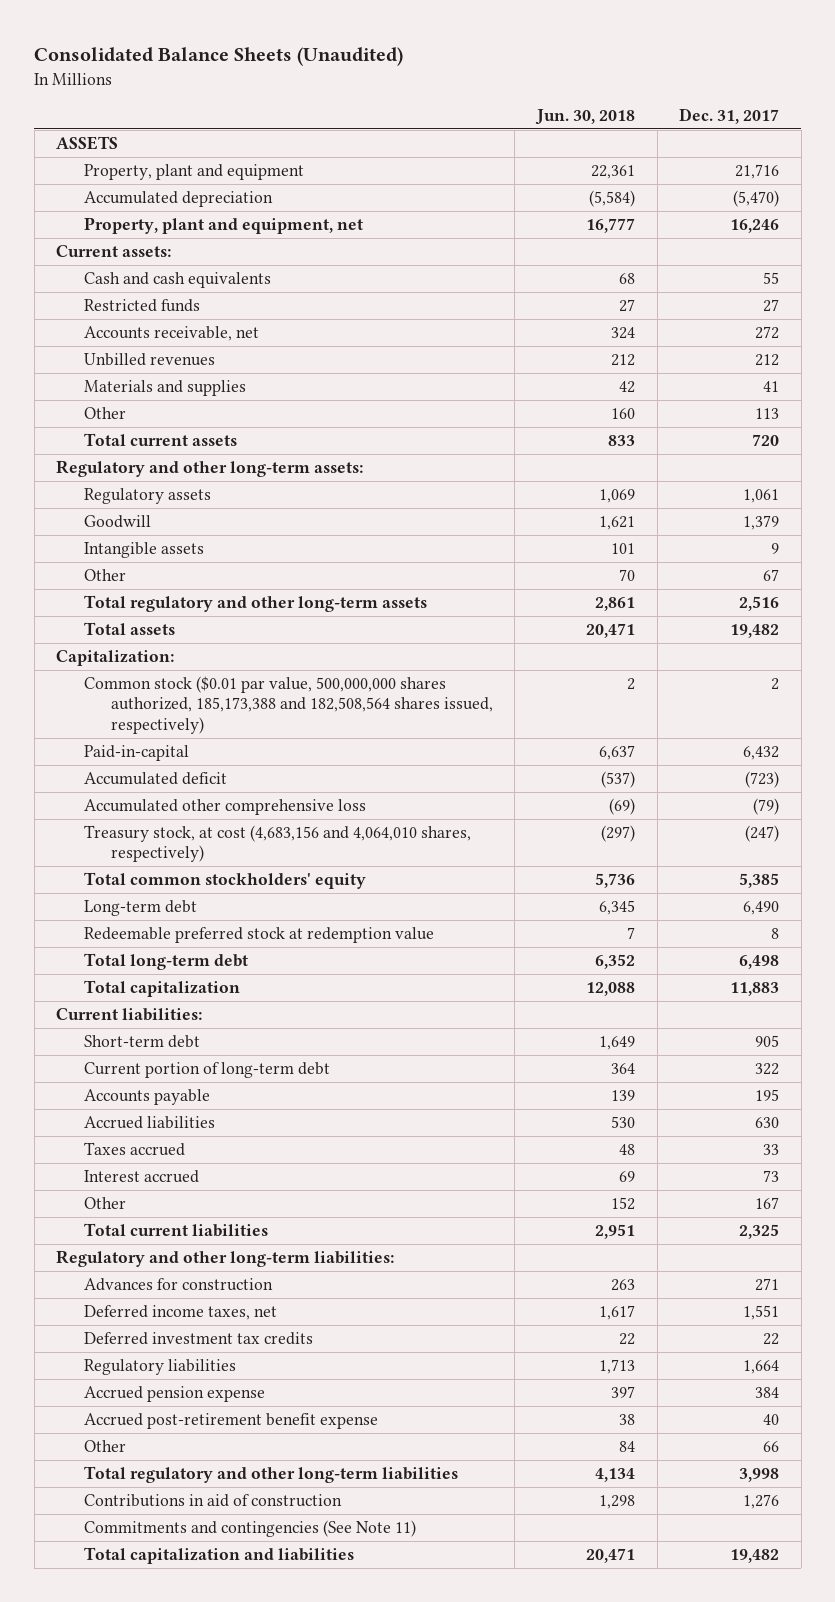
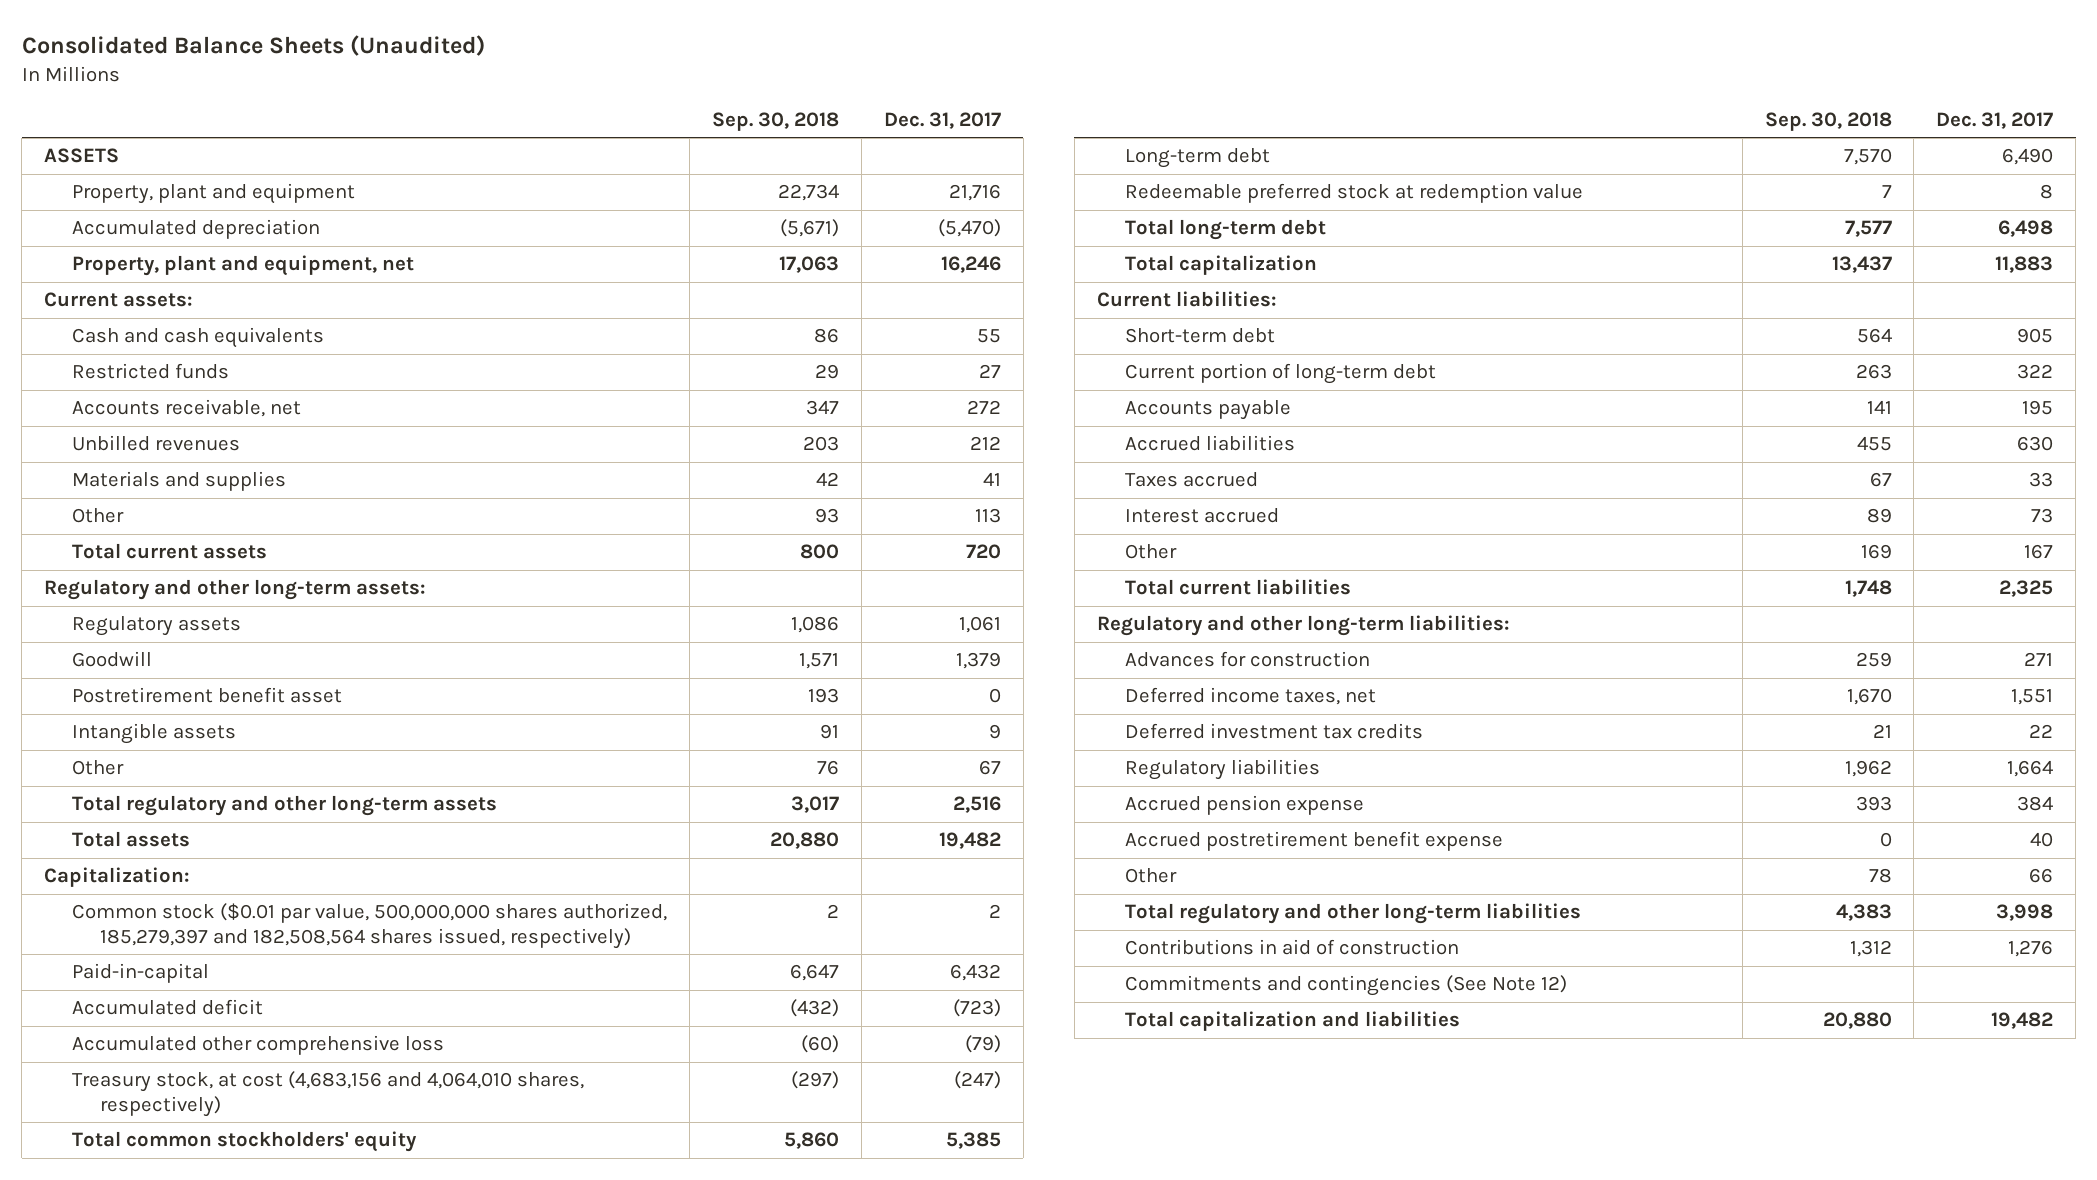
- | Jun. 30, 2018 | Dec. 31, 2017
+ | Sep. 30, 2018 | Dec. 31, 2017
+ Postretirement benefit asset | 193 | 0
- Common stock ($0.01 par value, 500,000,000 shares authorized, 185,173,388 and 182,508,564 shares issued, respectively) | 2 | 2
+ Common stock ($0.01 par value, 500,000,000 shares authorized, 185,279,397 and 182,508,564 shares issued, respectively) | 2 | 2
- Accrued post-retirement benefit expense | 38 | 40
+ Accrued postretirement benefit expense | 0 | 40
- Commitments and contingencies (See Note 11)
+ Commitments and contingencies (See Note 12)

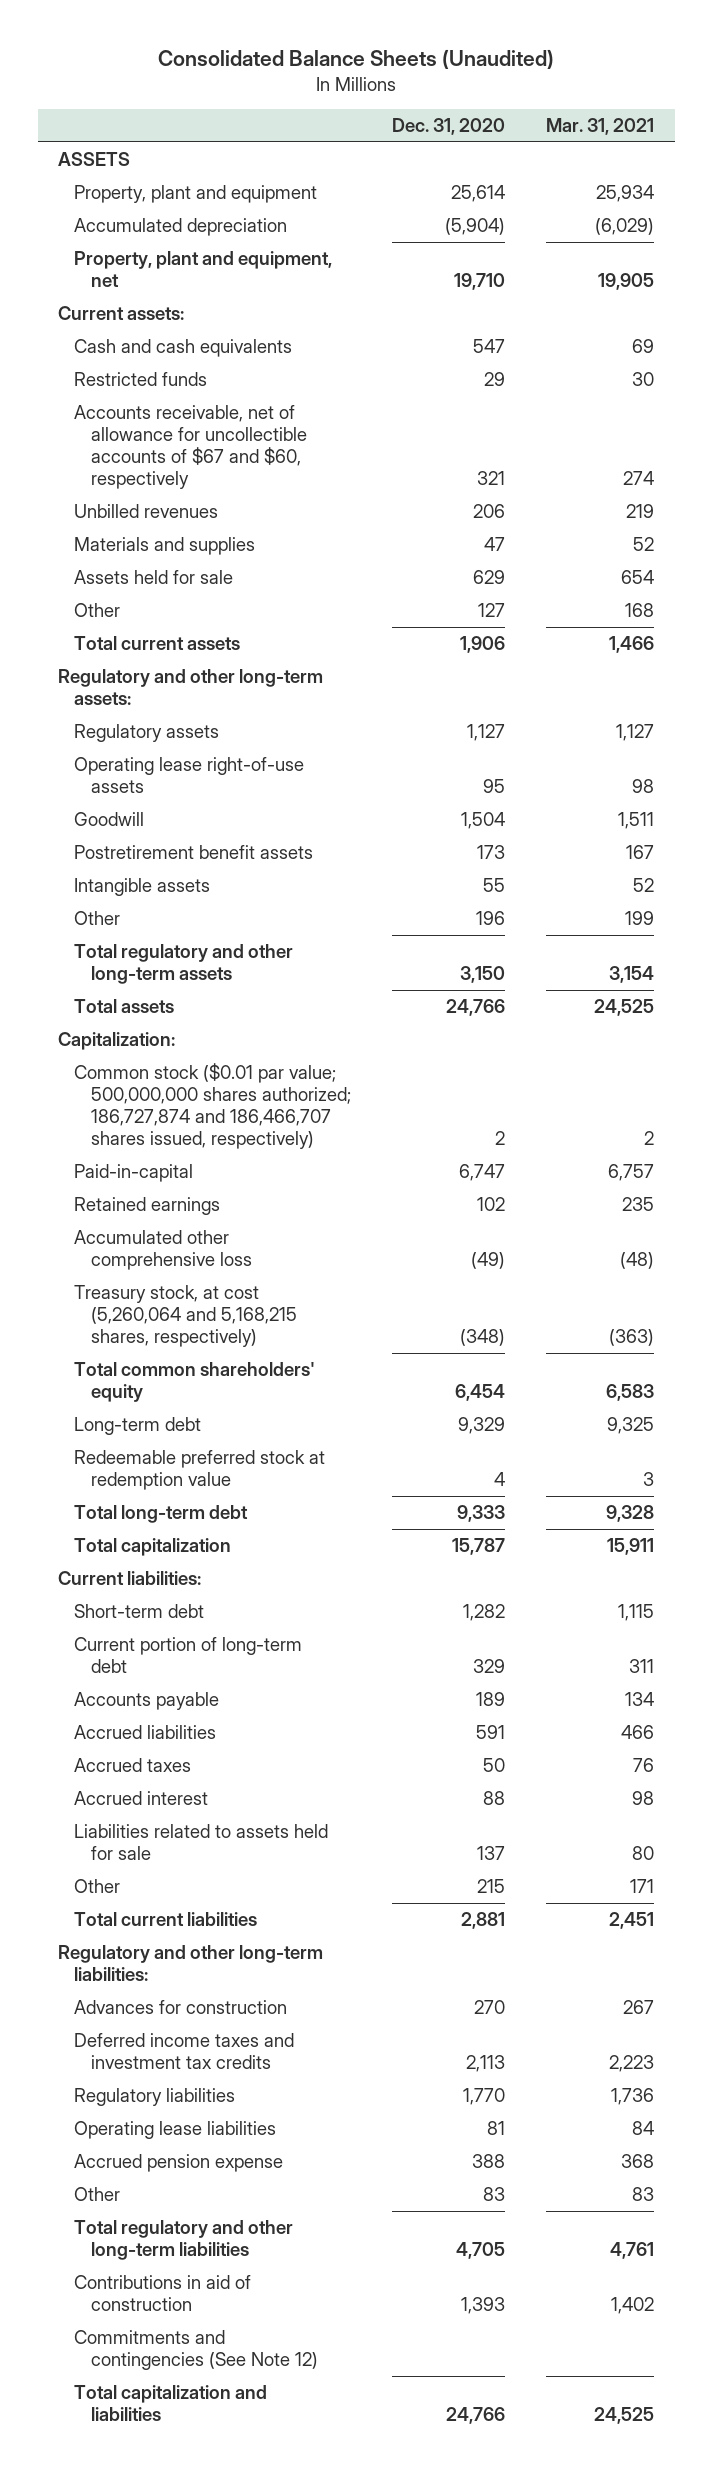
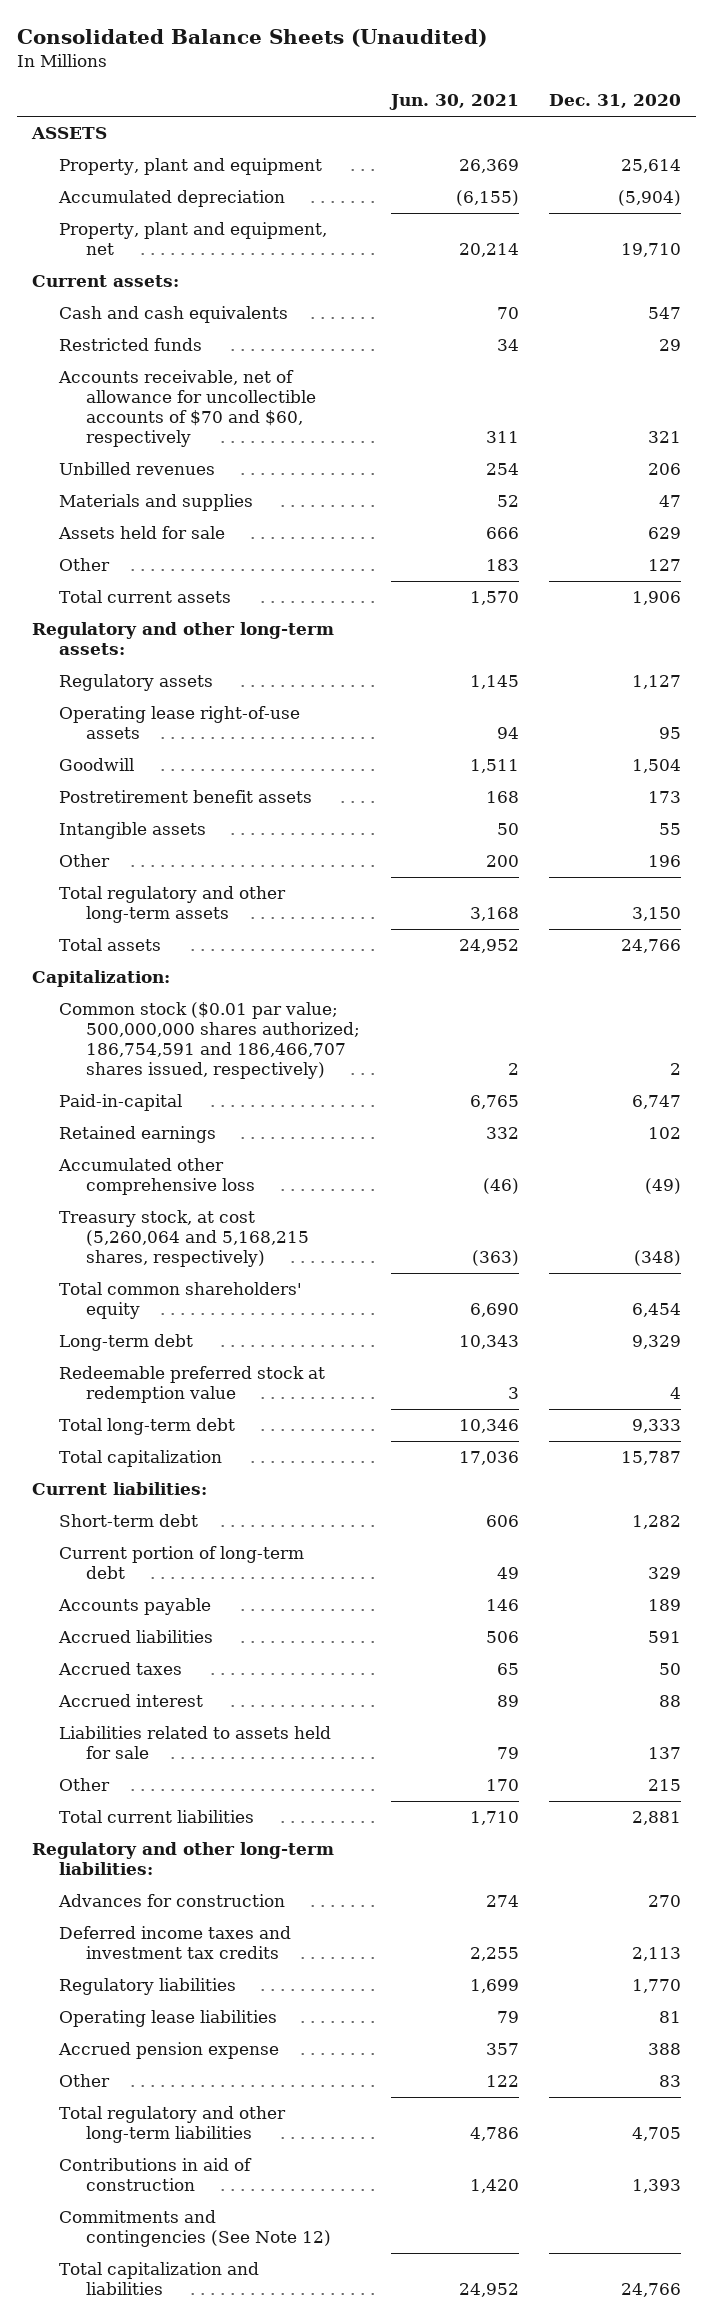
- | Dec. 31, 2020 | Mar. 31, 2021
+ | Jun. 30, 2021 | Dec. 31, 2020
- Accounts receivable, net of allowance for uncollectible accounts of $67 and $60, respectively | 321 | 274
+ Accounts receivable, net of allowance for uncollectible accounts of $70 and $60, respectively | 311 | 321
- Common stock ($0.01 par value; 500,000,000 shares authorized; 186,727,874 and 186,466,707 shares issued, respectively) | 2 | 2
+ Common stock ($0.01 par value; 500,000,000 shares authorized; 186,754,591 and 186,466,707 shares issued, respectively) | 2 | 2

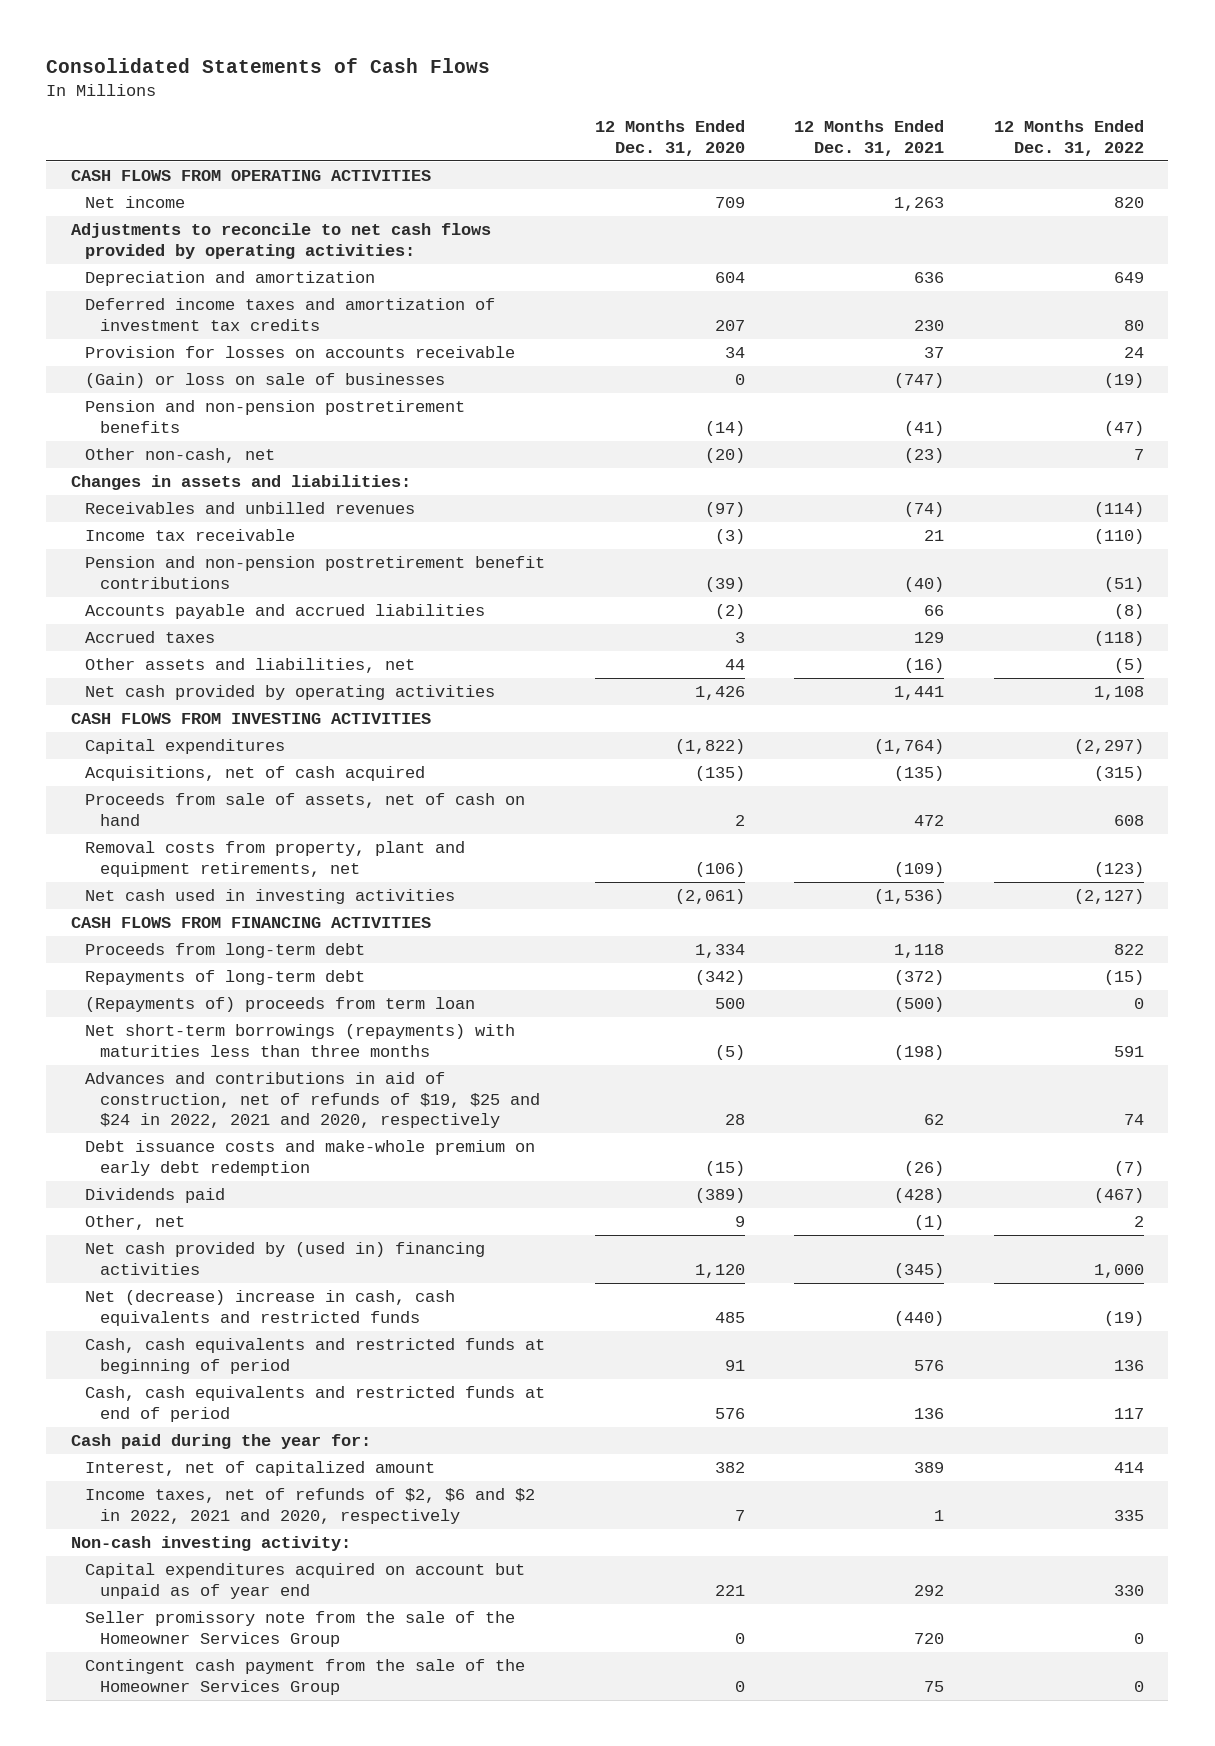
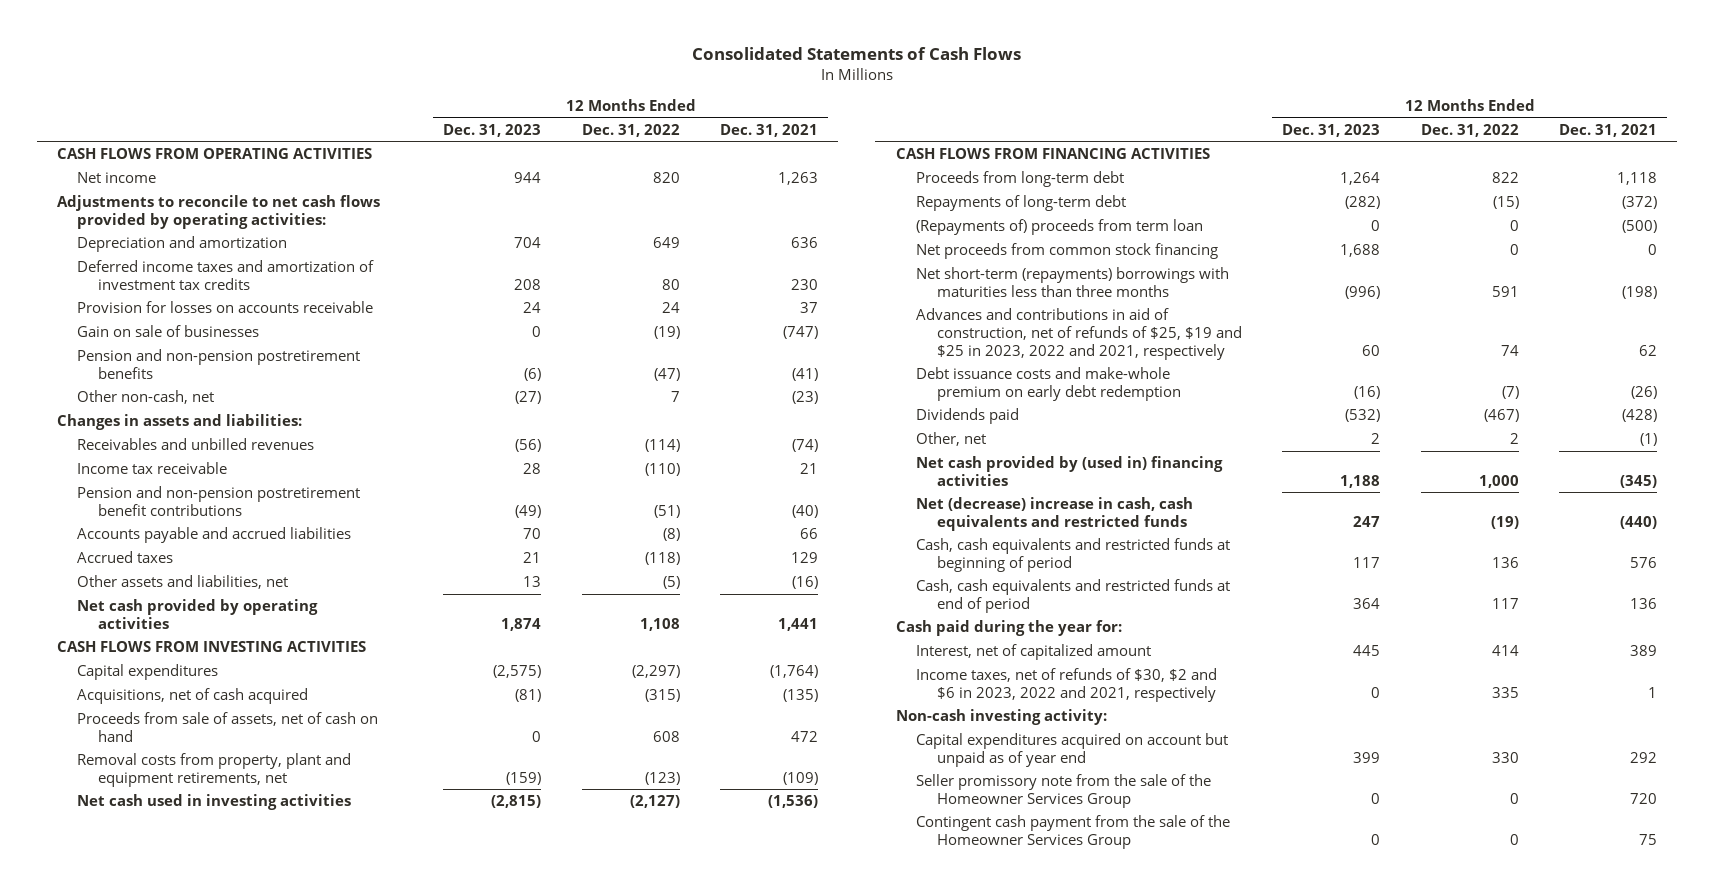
- | 12 Months Ended Dec. 31, 2020 | 12 Months Ended Dec. 31, 2021 | 12 Months Ended Dec. 31, 2022
+ | 12 Months Ended Dec. 31, 2023 | 12 Months Ended Dec. 31, 2022 | 12 Months Ended Dec. 31, 2021
- (Gain) or loss on sale of businesses | 0 | (747) | (19)
+ Gain on sale of businesses | 0 | (19) | (747)
- Net short-term borrowings (repayments) with maturities less than three months | (5) | (198) | 591
- Advances and contributions in aid of construction, net of refunds of $19, $25 and $24 in 2022, 2021 and 2020, respectively | 28 | 62 | 74
+ Net proceeds from common stock financing | 1,688 | 0 | 0
+ Net short-term (repayments) borrowings with maturities less than three months | (996) | 591 | (198)
+ Advances and contributions in aid of construction, net of refunds of $25, $19 and $25 in 2023, 2022 and 2021, respectively | 60 | 74 | 62
- Income taxes, net of refunds of $2, $6 and $2 in 2022, 2021 and 2020, respectively | 7 | 1 | 335
+ Income taxes, net of refunds of $30, $2 and $6 in 2023, 2022 and 2021, respectively | 0 | 335 | 1

